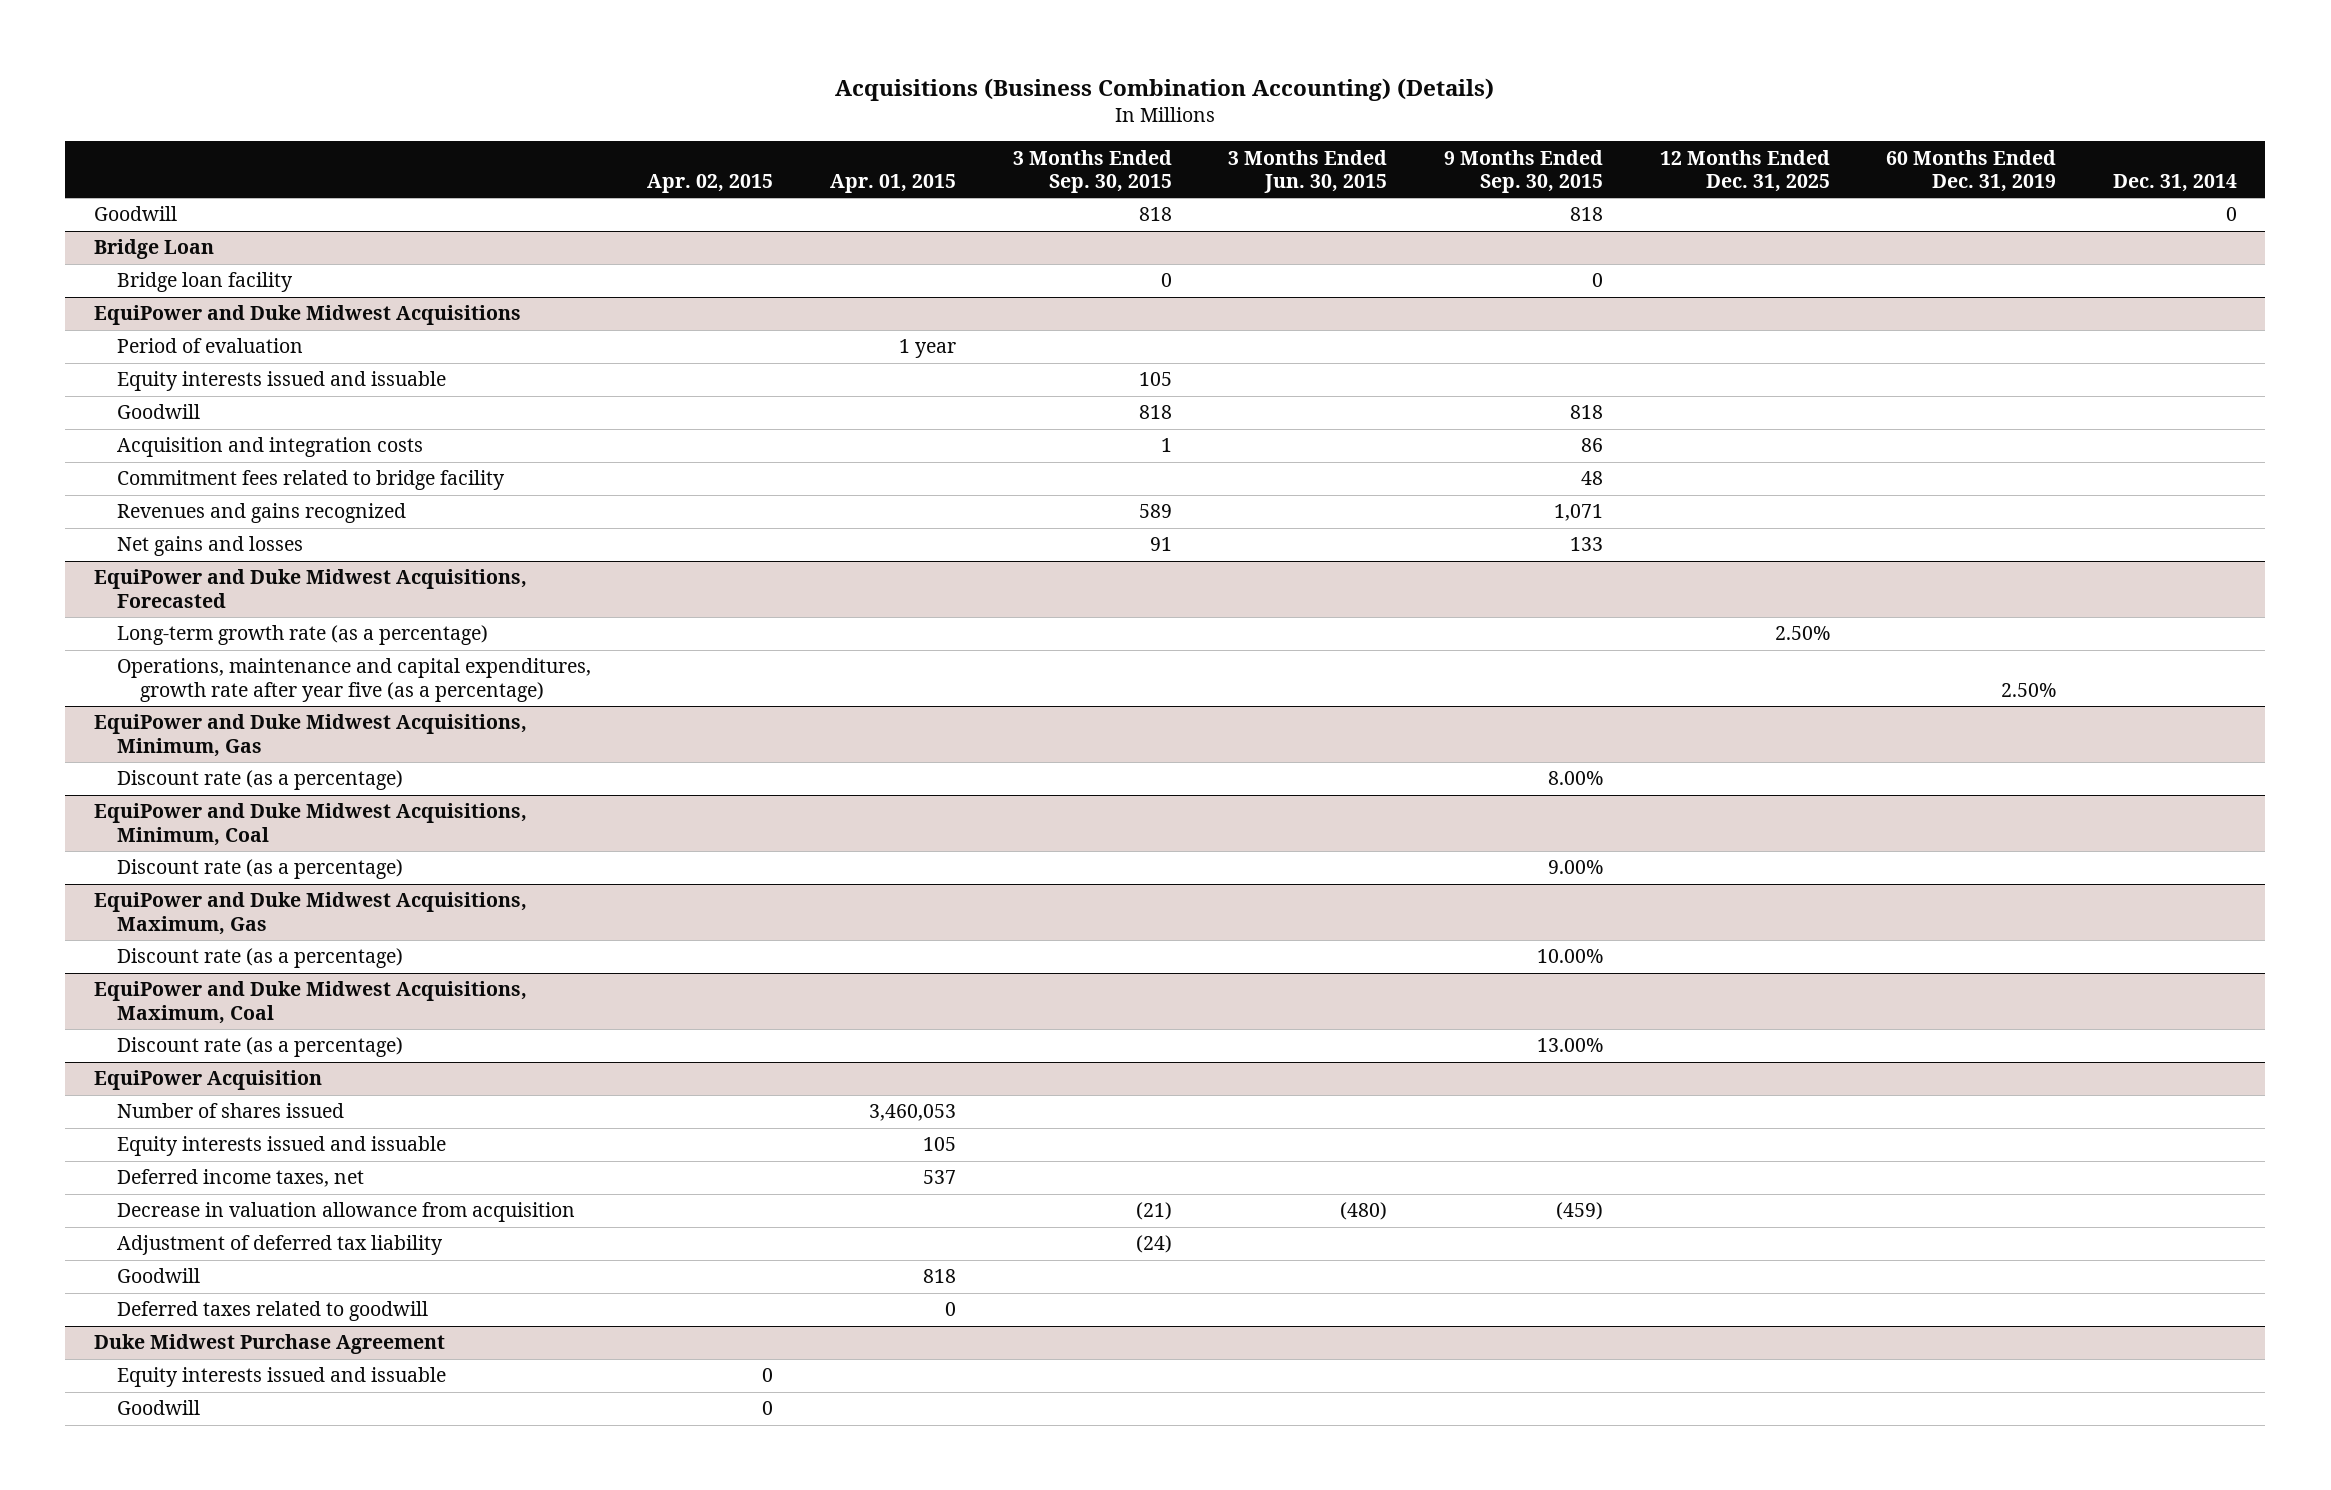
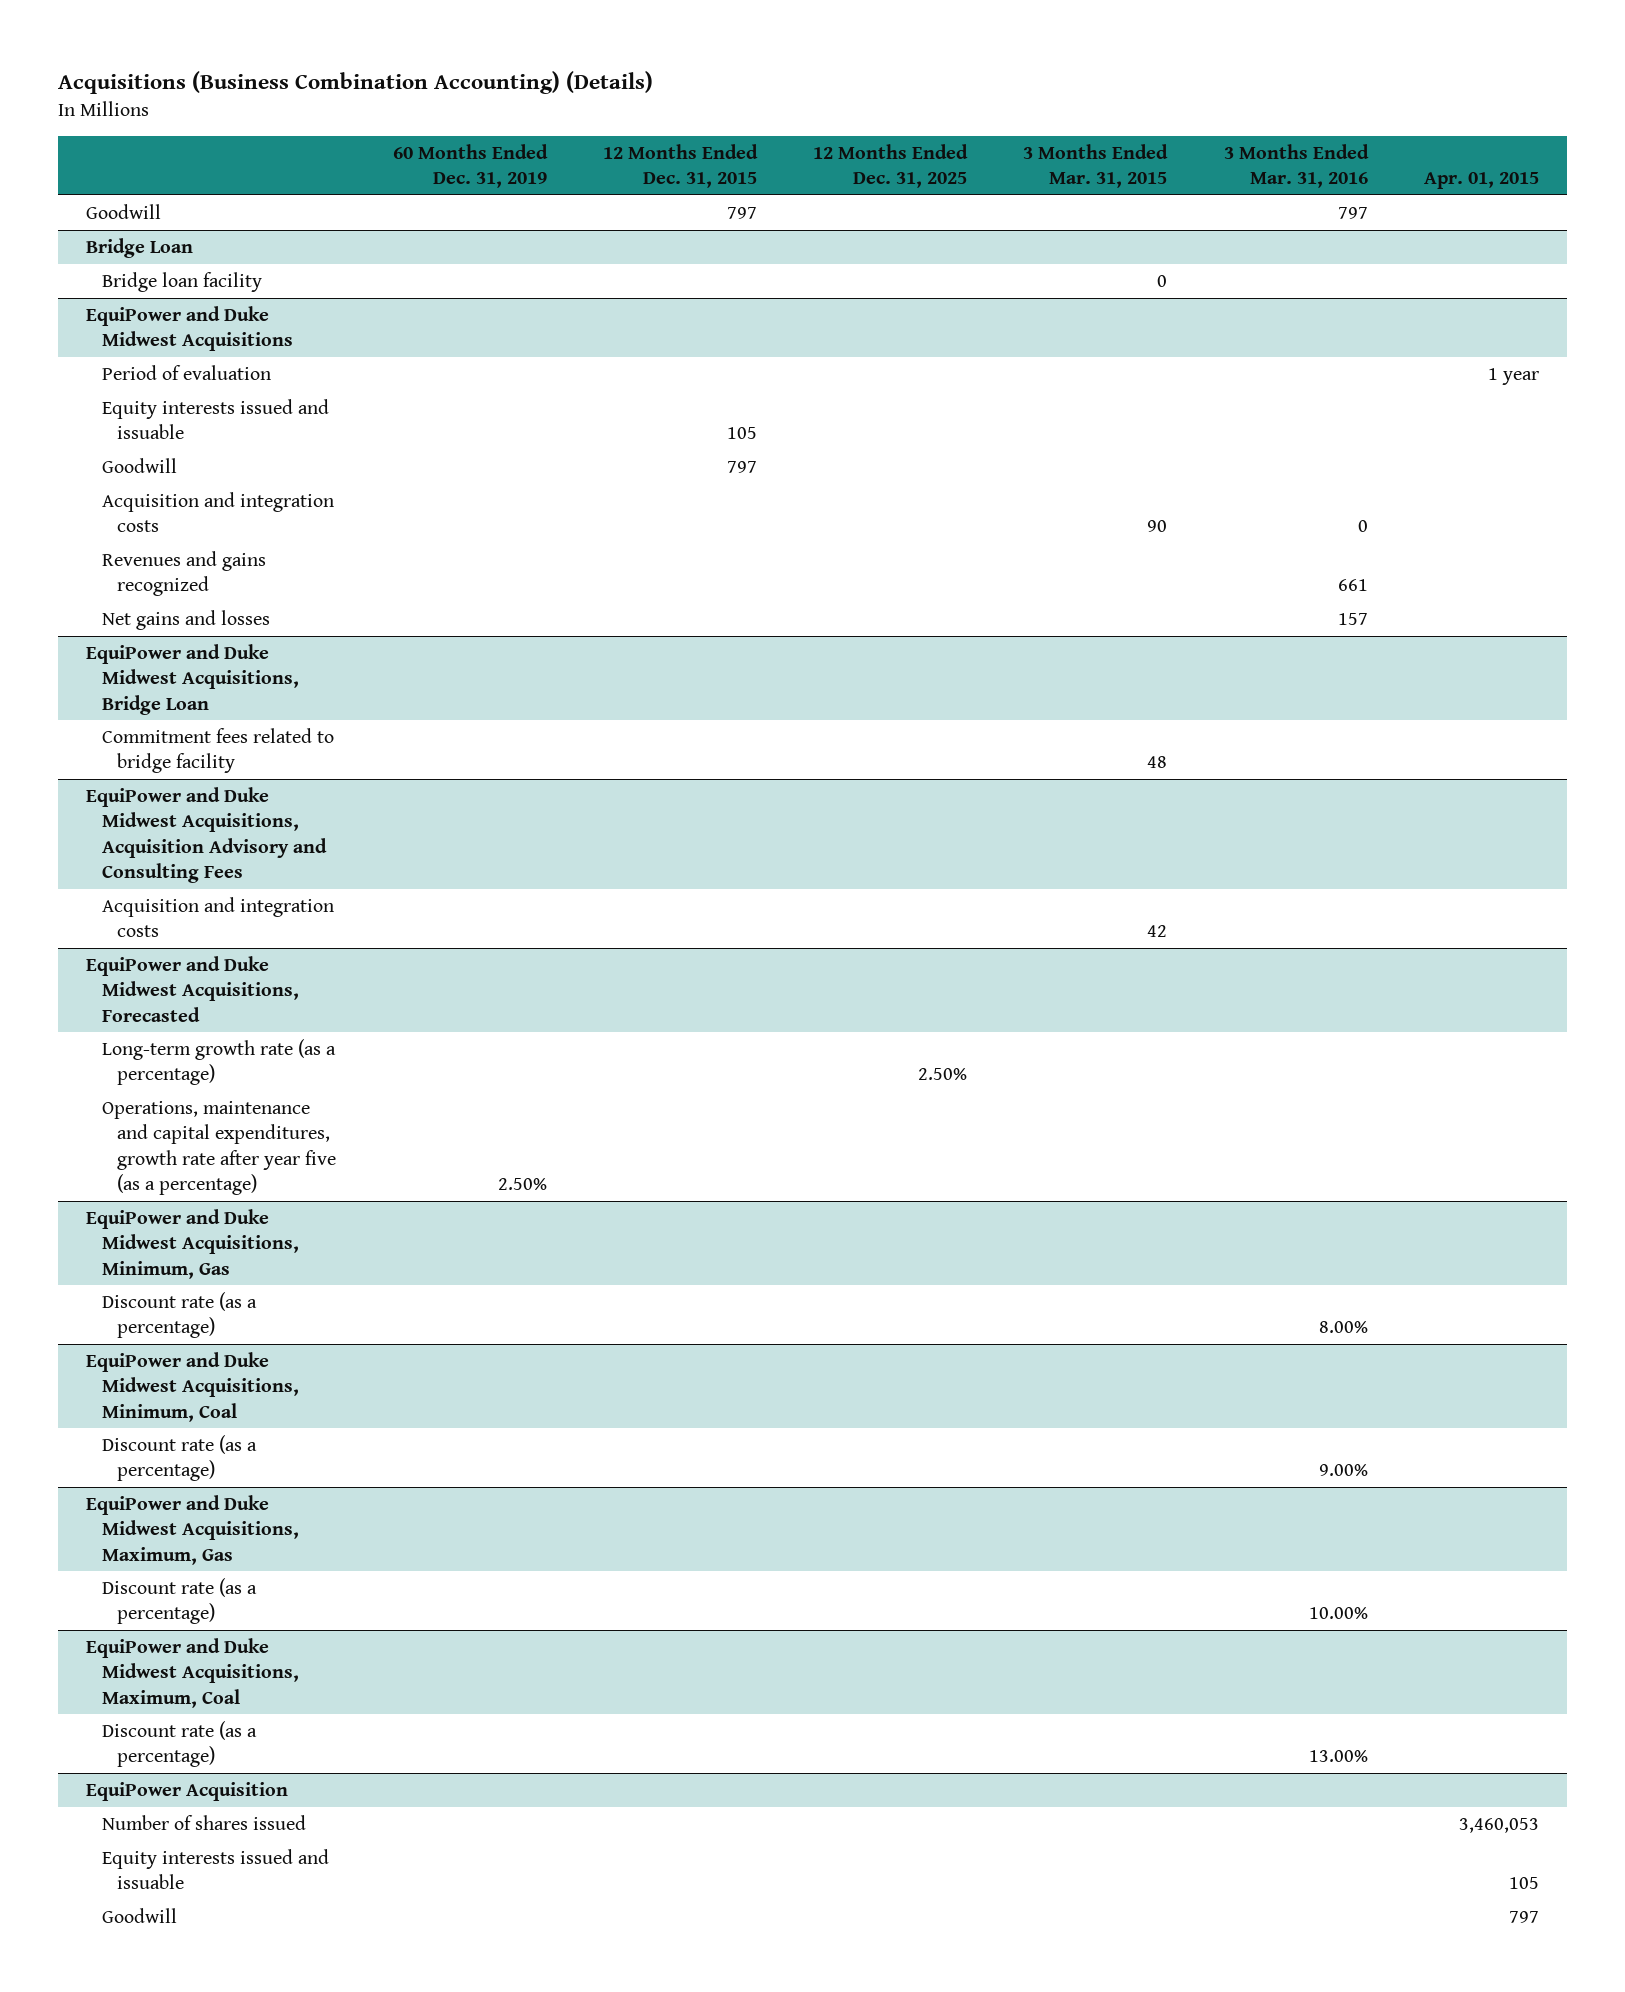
- | Apr. 02, 2015 | Apr. 01, 2015 | 3 Months Ended Sep. 30, 2015 | 3 Months Ended Jun. 30, 2015 | 9 Months Ended Sep. 30, 2015 | 12 Months Ended Dec. 31, 2025 | 60 Months Ended Dec. 31, 2019 | Dec. 31, 2014
+ | 60 Months Ended Dec. 31, 2019 | 12 Months Ended Dec. 31, 2015 | 12 Months Ended Dec. 31, 2025 | 3 Months Ended Mar. 31, 2015 | 3 Months Ended Mar. 31, 2016 | Apr. 01, 2015
@ EquiPower and Duke Midwest Acquisitions
- Commitment fees related to bridge facility | | | | | 48 | | |
+ EquiPower and Duke Midwest Acquisitions, Bridge Loan
+ Commitment fees related to bridge facility | | | | 48 | |
+ EquiPower and Duke Midwest Acquisitions, Acquisition Advisory and Consulting Fees
+ Acquisition and integration costs | | | | 42 | |
@ EquiPower Acquisition
- Deferred income taxes, net | | 537 | | | | | |
- Decrease in valuation allowance from acquisition | | | (21) | (480) | (459) | | |
- Adjustment of deferred tax liability | | | (24) | | | | |
- Goodwill | | 818 | | | | | |
- Deferred taxes related to goodwill | | 0 | | | | | |
- Duke Midwest Purchase Agreement
- Equity interests issued and issuable | 0 | | | | | | |
- Goodwill | 0 | | | | | | |
@ EquiPower Acquisition
+ Goodwill | | | | | | 797

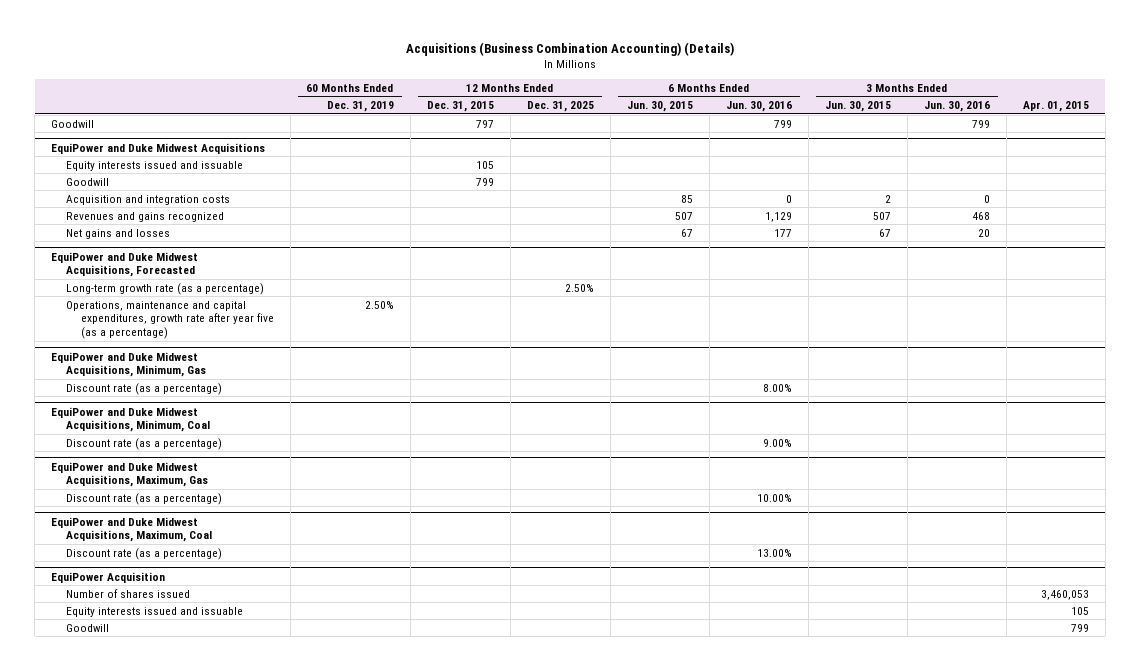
- | 60 Months Ended Dec. 31, 2019 | 12 Months Ended Dec. 31, 2015 | 12 Months Ended Dec. 31, 2025 | 3 Months Ended Mar. 31, 2015 | 3 Months Ended Mar. 31, 2016 | Apr. 01, 2015
+ | 60 Months Ended Dec. 31, 2019 | 12 Months Ended Dec. 31, 2015 | 12 Months Ended Dec. 31, 2025 | 6 Months Ended Jun. 30, 2015 | 6 Months Ended Jun. 30, 2016 | 3 Months Ended Jun. 30, 2015 | 3 Months Ended Jun. 30, 2016 | Apr. 01, 2015
- Bridge Loan
- Bridge loan facility | | | | 0 | |
@ EquiPower and Duke Midwest Acquisitions
- Period of evaluation | | | | | | 1 year
- Goodwill | | 797 | | | |
+ Goodwill | | 799 | | | | | |
- EquiPower and Duke Midwest Acquisitions, Bridge Loan
- Commitment fees related to bridge facility | | | | 48 | |
- EquiPower and Duke Midwest Acquisitions, Acquisition Advisory and Consulting Fees
- Acquisition and integration costs | | | | 42 | |
@ EquiPower Acquisition
- Goodwill | | | | | | 797
+ Goodwill | | | | | | | | 799

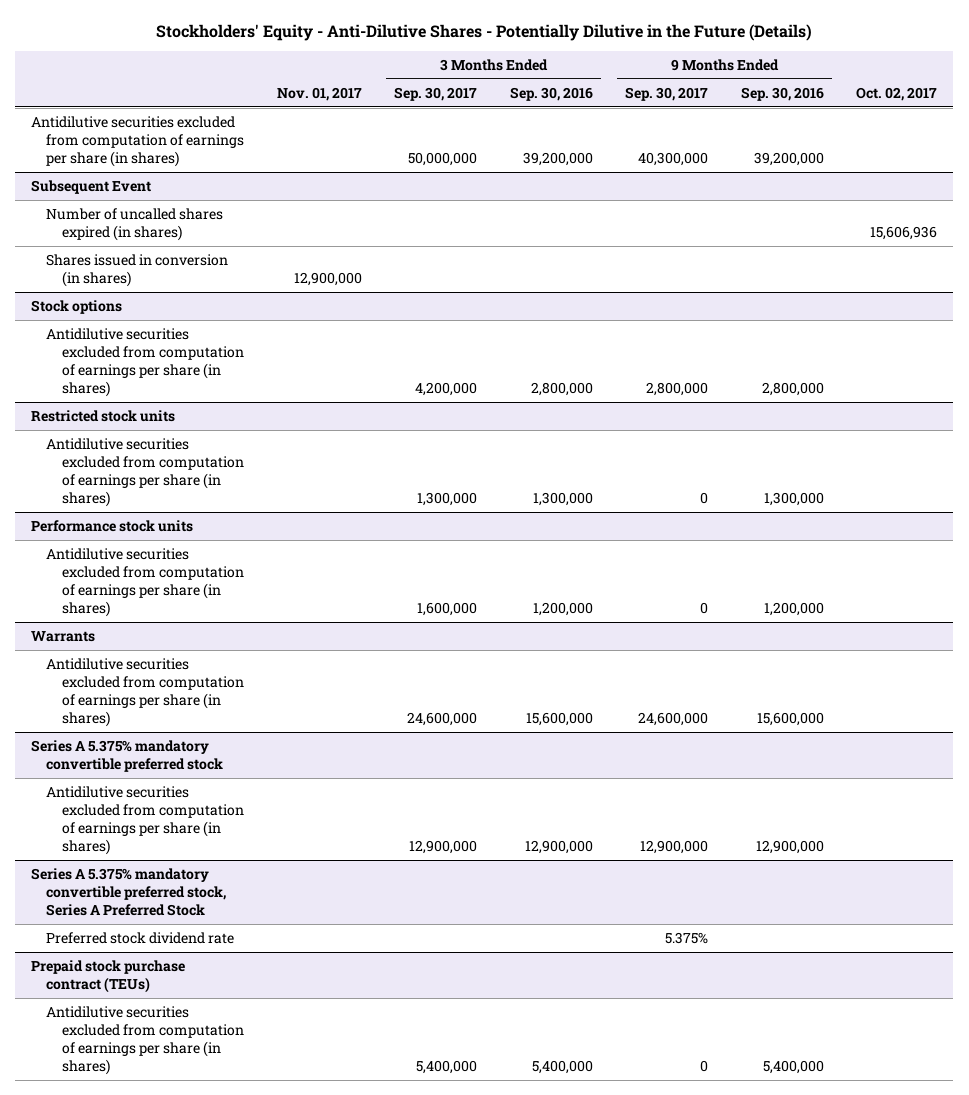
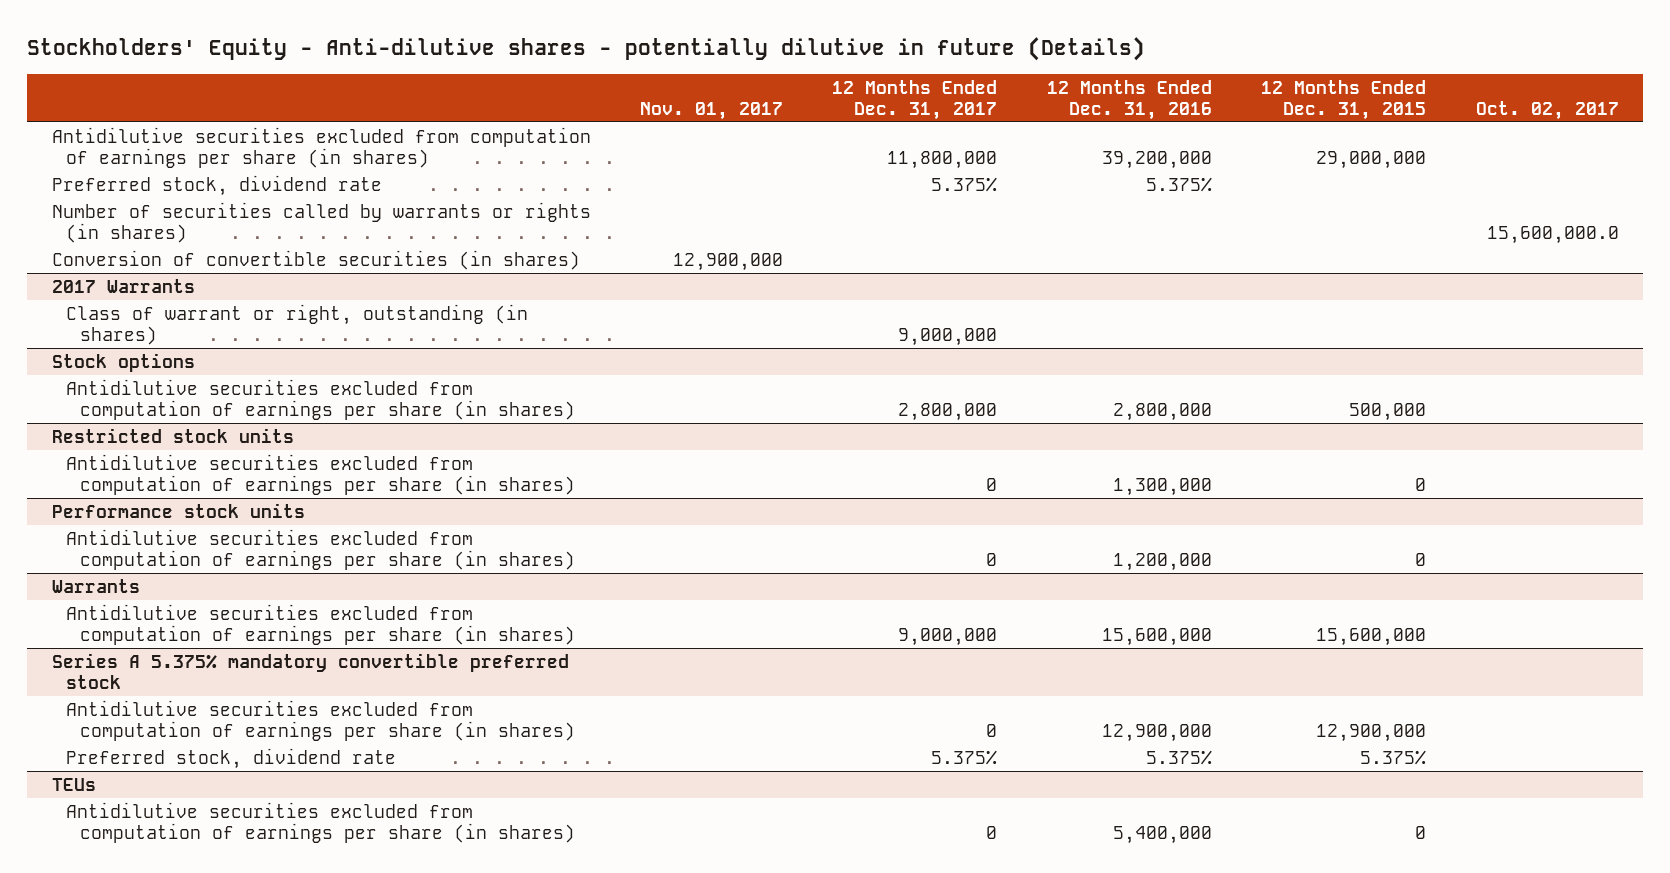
- Stockholders' Equity - Anti-Dilutive Shares - Potentially Dilutive in the Future (Details)
+ Stockholders' Equity - Anti-dilutive shares - potentially dilutive in future (Details)
- | Nov. 01, 2017 | 3 Months Ended Sep. 30, 2017 | 3 Months Ended Sep. 30, 2016 | 9 Months Ended Sep. 30, 2017 | 9 Months Ended Sep. 30, 2016 | Oct. 02, 2017
+ | Nov. 01, 2017 | 12 Months Ended Dec. 31, 2017 | 12 Months Ended Dec. 31, 2016 | 12 Months Ended Dec. 31, 2015 | Oct. 02, 2017
- Subsequent Event
- Number of uncalled shares expired (in shares) | | | | | | 15,606,936
- Shares issued in conversion (in shares) | 12,900,000 | | | | |
+ Preferred stock, dividend rate | | 5.375% | 5.375% | |
+ Number of securities called by warrants or rights (in shares) | | | | | 15,600,000.0
+ Conversion of convertible securities (in shares) | 12,900,000 | | | |
+ 2017 Warrants
+ Class of warrant or right, outstanding (in shares) | | 9,000,000 | | |
- Series A 5.375% mandatory convertible preferred stock, Series A Preferred Stock
- Preferred stock dividend rate | | | | 5.375% | |
- Prepaid stock purchase contract (TEUs)
- Antidilutive securities excluded from computation of earnings per share (in shares) | | 5,400,000 | 5,400,000 | 0 | 5,400,000 |
@ Series A 5.375% mandatory convertible preferred stock
+ Preferred stock, dividend rate | | 5.375% | 5.375% | 5.375% |
+ TEUs
+ Antidilutive securities excluded from computation of earnings per share (in shares) | | 0 | 5,400,000 | 0 |

